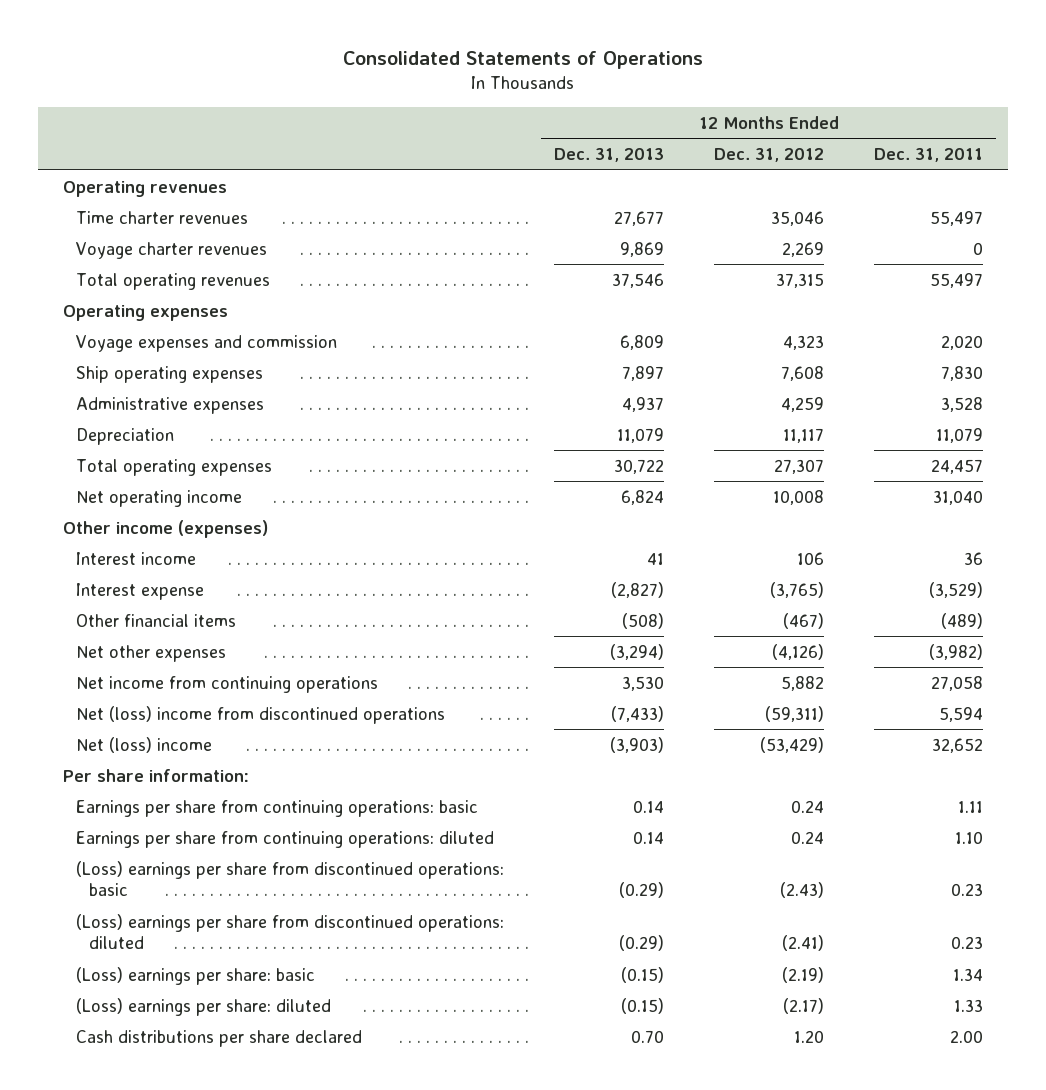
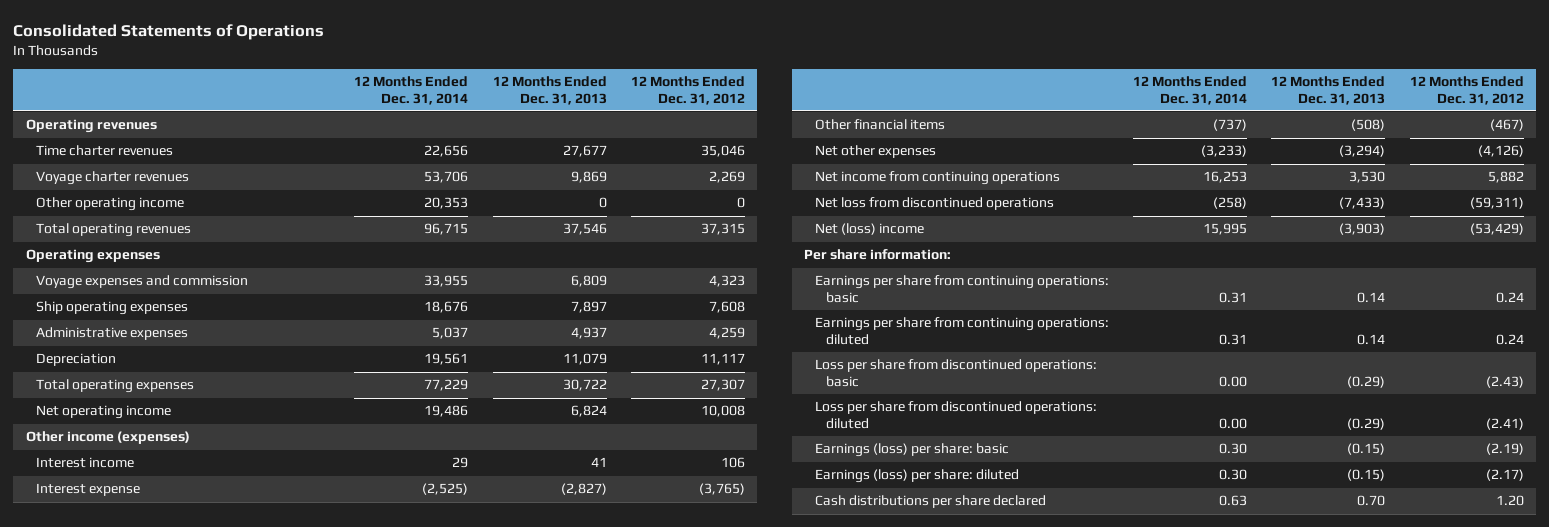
- | 12 Months Ended Dec. 31, 2013 | 12 Months Ended Dec. 31, 2012 | 12 Months Ended Dec. 31, 2011
+ | 12 Months Ended Dec. 31, 2014 | 12 Months Ended Dec. 31, 2013 | 12 Months Ended Dec. 31, 2012
+ Other operating income | 20,353 | 0 | 0
- Net (loss) income from discontinued operations | (7,433) | (59,311) | 5,594
+ Net loss from discontinued operations | (258) | (7,433) | (59,311)
- (Loss) earnings per share from discontinued operations: basic | (0.29) | (2.43) | 0.23
- (Loss) earnings per share from discontinued operations: diluted | (0.29) | (2.41) | 0.23
- (Loss) earnings per share: basic | (0.15) | (2.19) | 1.34
- (Loss) earnings per share: diluted | (0.15) | (2.17) | 1.33
+ Loss per share from discontinued operations: basic | 0.00 | (0.29) | (2.43)
+ Loss per share from discontinued operations: diluted | 0.00 | (0.29) | (2.41)
+ Earnings (loss) per share: basic | 0.30 | (0.15) | (2.19)
+ Earnings (loss) per share: diluted | 0.30 | (0.15) | (2.17)

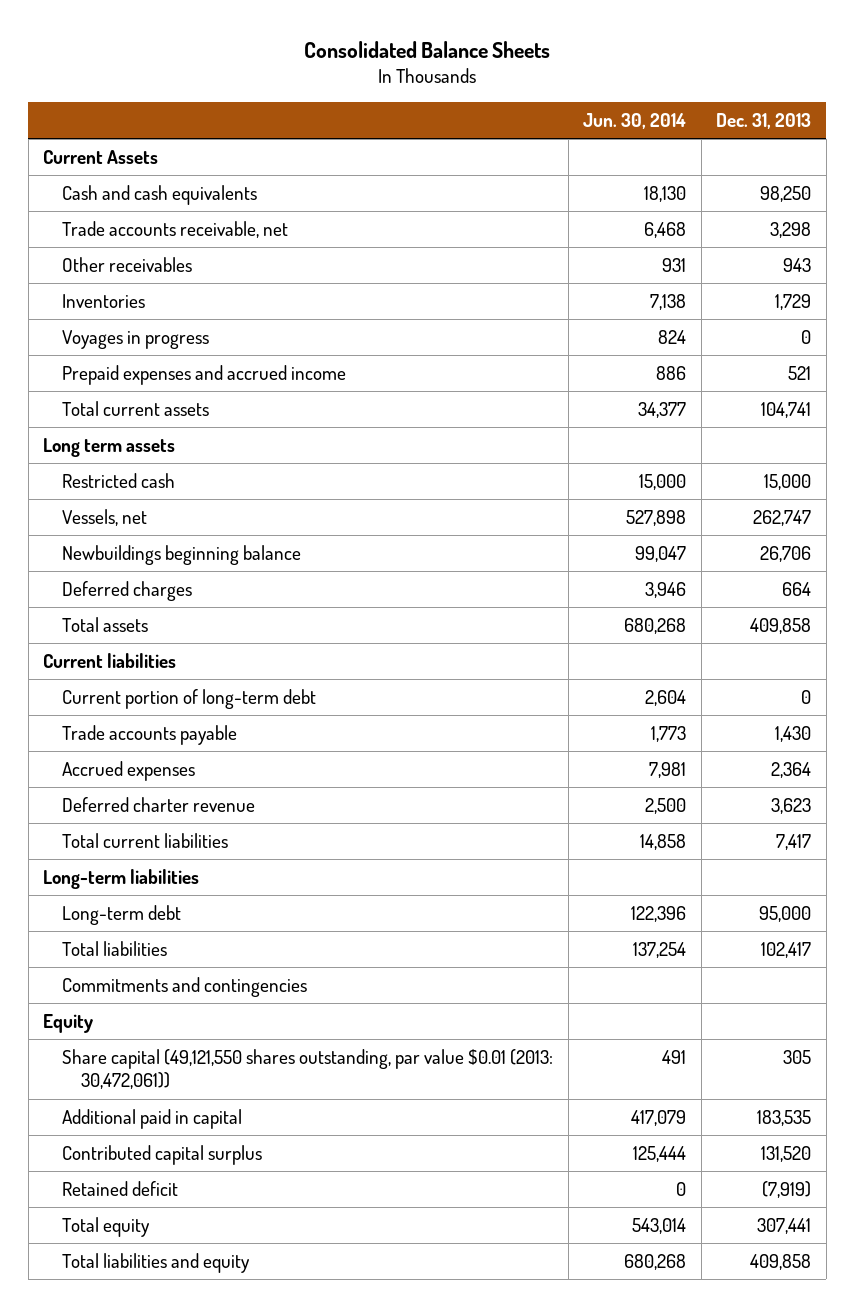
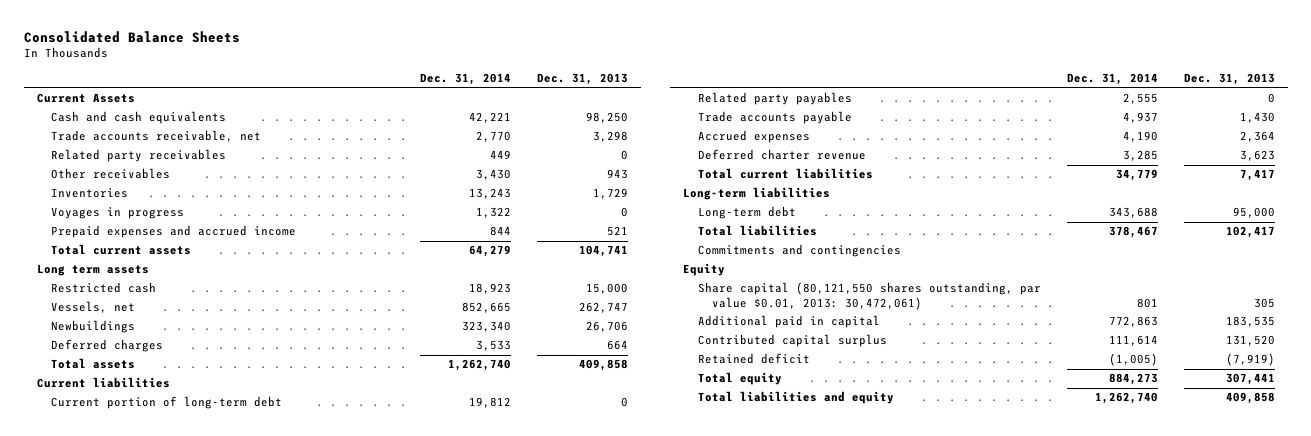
- | Jun. 30, 2014 | Dec. 31, 2013
+ | Dec. 31, 2014 | Dec. 31, 2013
+ Related party receivables | 449 | 0
- Newbuildings beginning balance | 99,047 | 26,706
+ Newbuildings | 323,340 | 26,706
+ Related party payables | 2,555 | 0
- Share capital (49,121,550 shares outstanding, par value $0.01 (2013: 30,472,061)) | 491 | 305
+ Share capital (80,121,550 shares outstanding, par value $0.01, 2013: 30,472,061) | 801 | 305

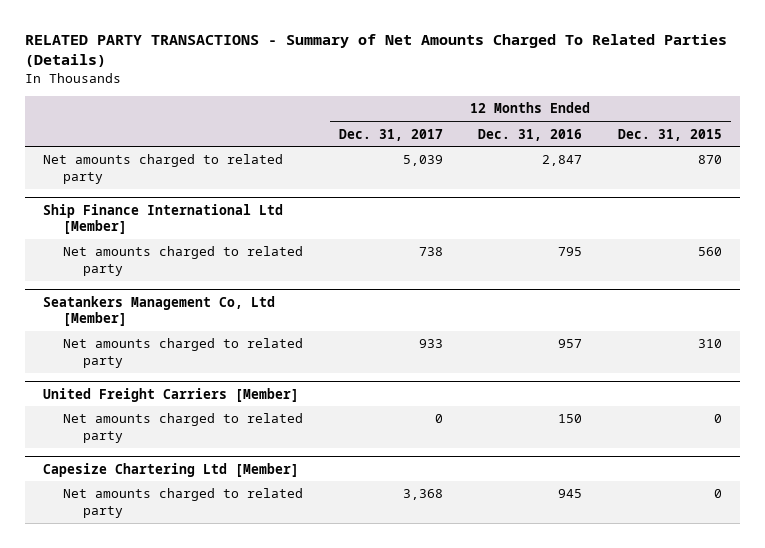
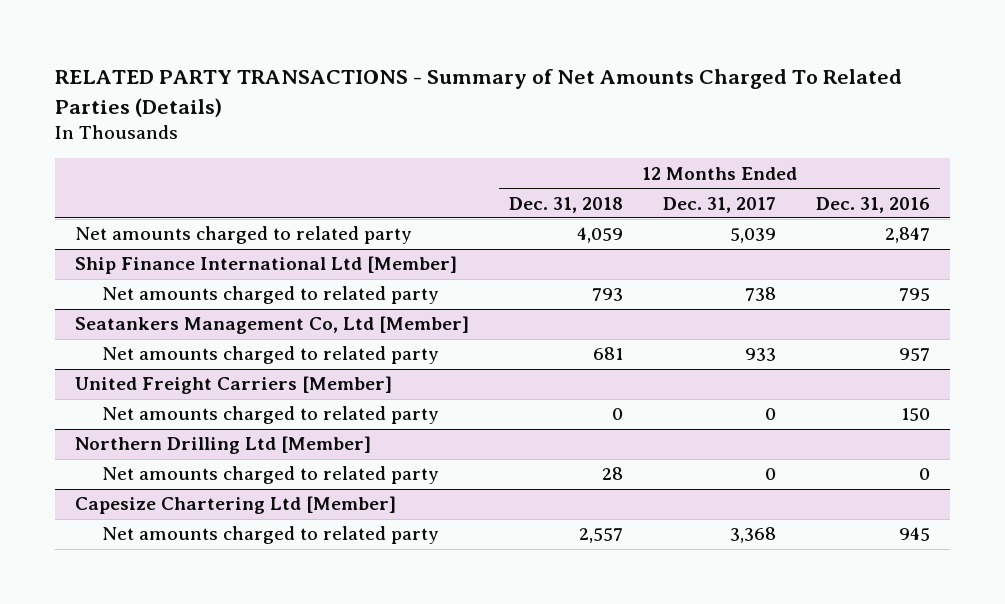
- | 12 Months Ended Dec. 31, 2017 | 12 Months Ended Dec. 31, 2016 | 12 Months Ended Dec. 31, 2015
+ | 12 Months Ended Dec. 31, 2018 | 12 Months Ended Dec. 31, 2017 | 12 Months Ended Dec. 31, 2016
+ Northern Drilling Ltd [Member]
+ Net amounts charged to related party | 28 | 0 | 0

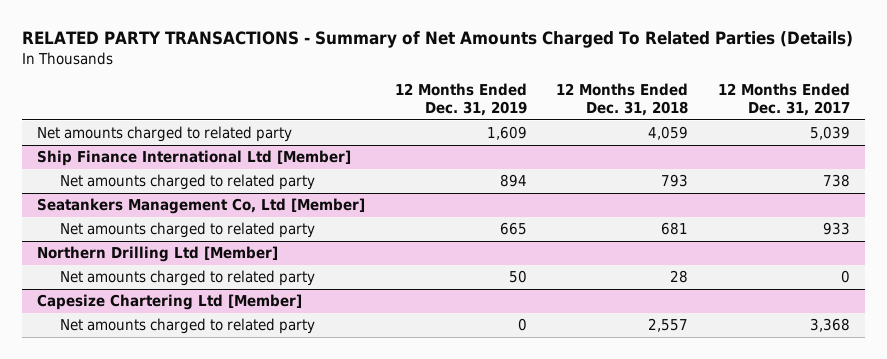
- | 12 Months Ended Dec. 31, 2018 | 12 Months Ended Dec. 31, 2017 | 12 Months Ended Dec. 31, 2016
+ | 12 Months Ended Dec. 31, 2019 | 12 Months Ended Dec. 31, 2018 | 12 Months Ended Dec. 31, 2017
- United Freight Carriers [Member]
- Net amounts charged to related party | 0 | 0 | 150

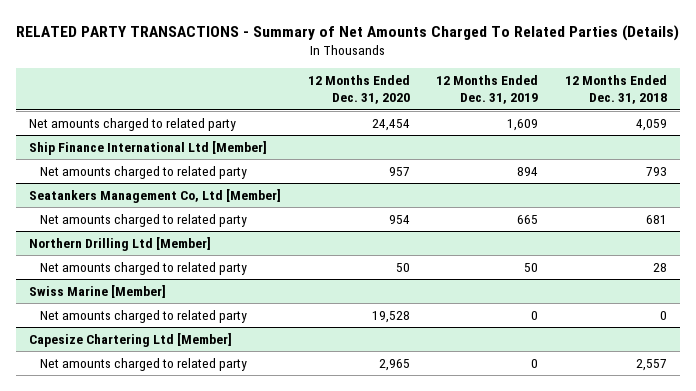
- | 12 Months Ended Dec. 31, 2019 | 12 Months Ended Dec. 31, 2018 | 12 Months Ended Dec. 31, 2017
+ | 12 Months Ended Dec. 31, 2020 | 12 Months Ended Dec. 31, 2019 | 12 Months Ended Dec. 31, 2018
+ Swiss Marine [Member]
+ Net amounts charged to related party | 19,528 | 0 | 0

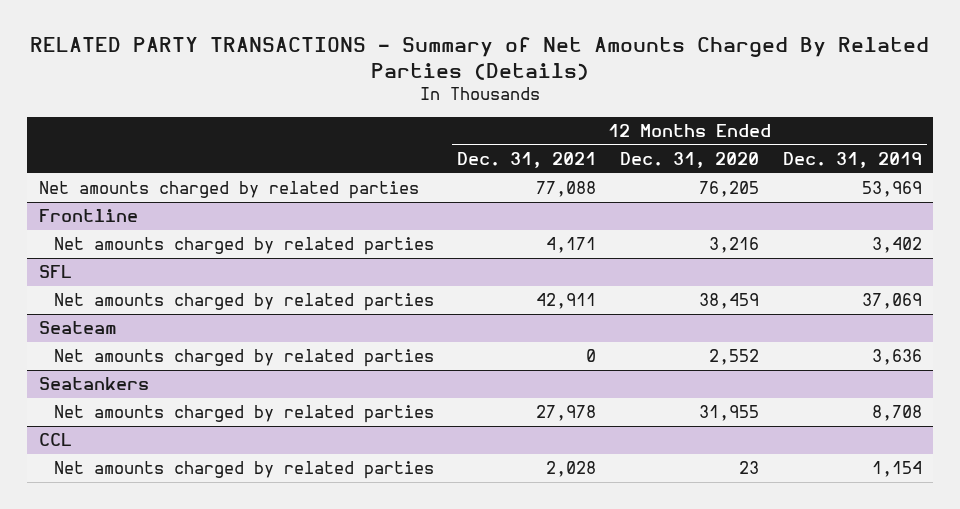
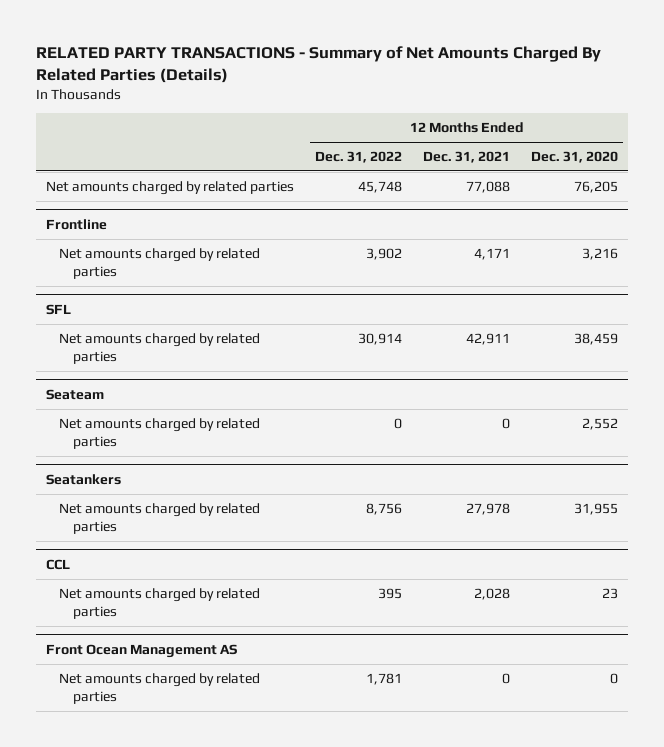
- | 12 Months Ended Dec. 31, 2021 | 12 Months Ended Dec. 31, 2020 | 12 Months Ended Dec. 31, 2019
+ | 12 Months Ended Dec. 31, 2022 | 12 Months Ended Dec. 31, 2021 | 12 Months Ended Dec. 31, 2020
+ Front Ocean Management AS
+ Net amounts charged by related parties | 1,781 | 0 | 0

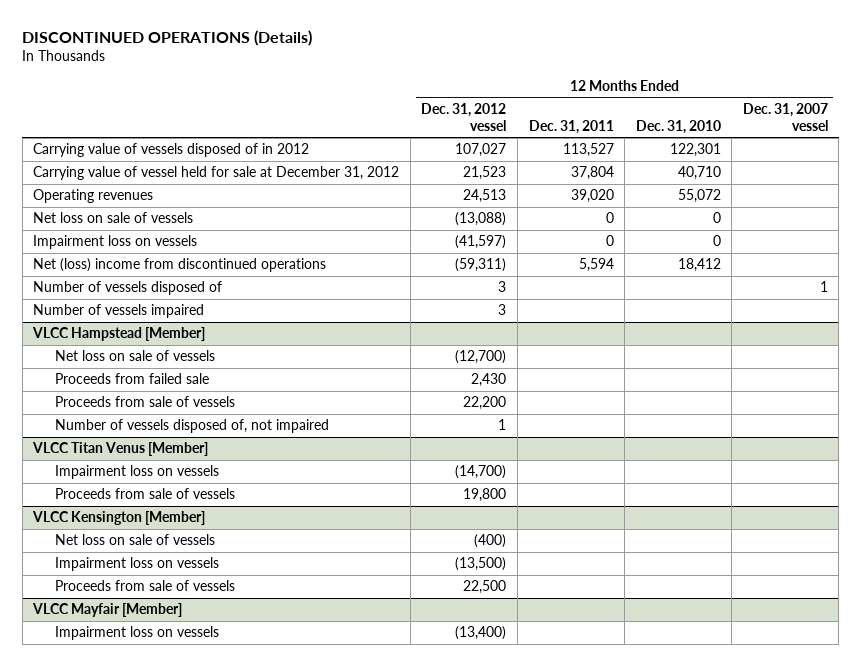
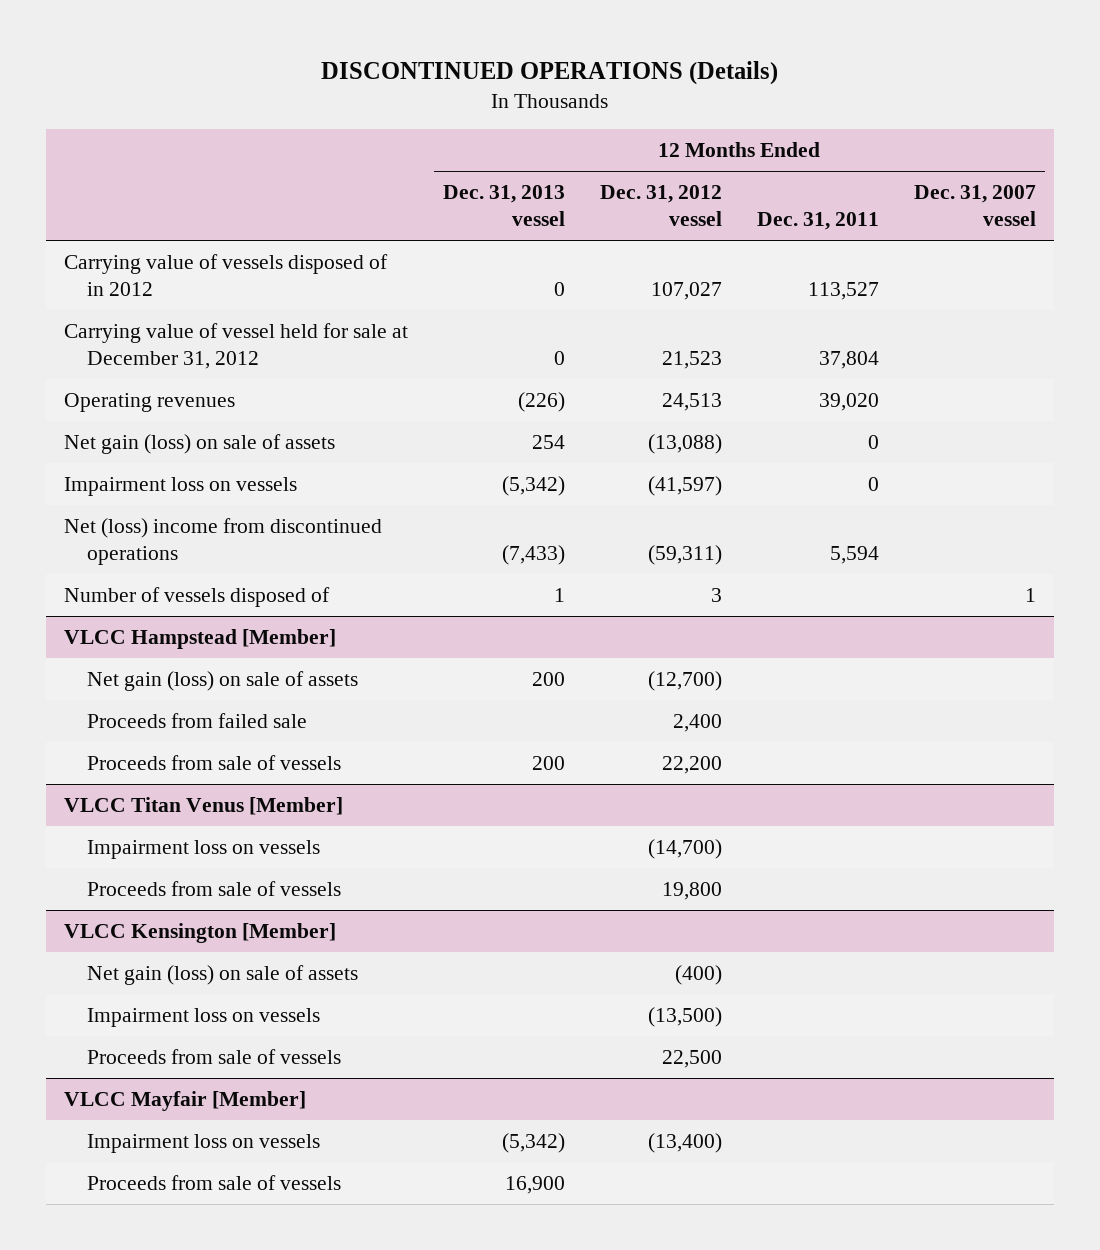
- | 12 Months Ended Dec. 31, 2012 vessel | 12 Months Ended Dec. 31, 2011 | 12 Months Ended Dec. 31, 2010 | 12 Months Ended Dec. 31, 2007 vessel
+ | 12 Months Ended Dec. 31, 2013 vessel | 12 Months Ended Dec. 31, 2012 vessel | 12 Months Ended Dec. 31, 2011 | 12 Months Ended Dec. 31, 2007 vessel
- Net loss on sale of vessels | (13,088) | 0 | 0 |
+ Net gain (loss) on sale of assets | 254 | (13,088) | 0 |
- Number of vessels impaired | 3 | | |
@ VLCC Hampstead [Member]
- Net loss on sale of vessels | (12,700) | | |
- Proceeds from failed sale | 2,430 | | |
+ Net gain (loss) on sale of assets | 200 | (12,700) | |
+ Proceeds from failed sale | | 2,400 | |
- Number of vessels disposed of, not impaired | 1 | | |
@ VLCC Kensington [Member]
- Net loss on sale of vessels | (400) | | |
+ Net gain (loss) on sale of assets | | (400) | |
@ VLCC Mayfair [Member]
+ Proceeds from sale of vessels | 16,900 | | |

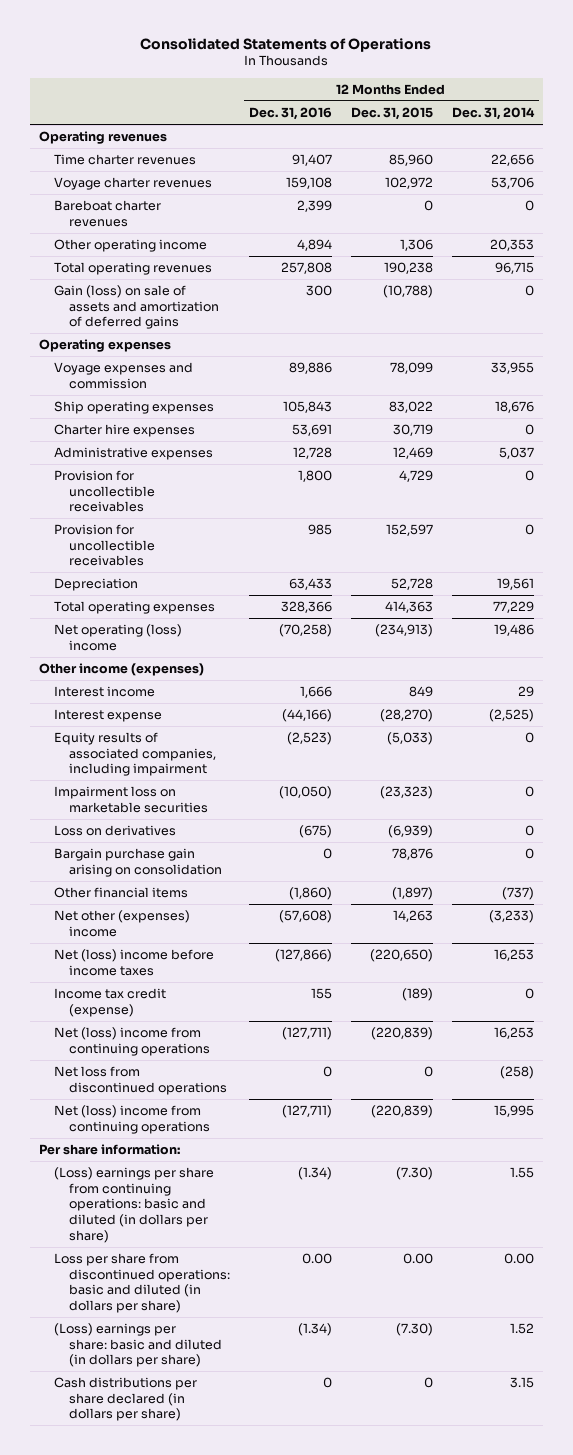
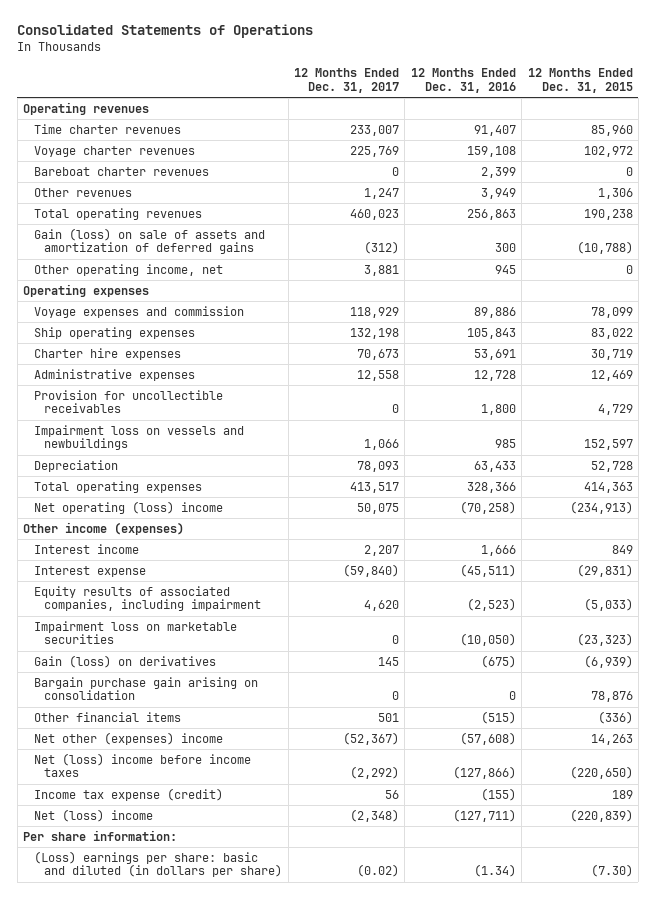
- | 12 Months Ended Dec. 31, 2016 | 12 Months Ended Dec. 31, 2015 | 12 Months Ended Dec. 31, 2014
+ | 12 Months Ended Dec. 31, 2017 | 12 Months Ended Dec. 31, 2016 | 12 Months Ended Dec. 31, 2015
- Other operating income | 4,894 | 1,306 | 20,353
- Total operating revenues | 257,808 | 190,238 | 96,715
+ Other revenues | 1,247 | 3,949 | 1,306
+ Total operating revenues | 460,023 | 256,863 | 190,238
+ Other operating income, net | 3,881 | 945 | 0
- Provision for uncollectible receivables | 985 | 152,597 | 0
+ Impairment loss on vessels and newbuildings | 1,066 | 985 | 152,597
- Interest expense | (44,166) | (28,270) | (2,525)
+ Interest expense | (59,840) | (45,511) | (29,831)
- Loss on derivatives | (675) | (6,939) | 0
+ Gain (loss) on derivatives | 145 | (675) | (6,939)
- Other financial items | (1,860) | (1,897) | (737)
+ Other financial items | 501 | (515) | (336)
- Income tax credit (expense) | 155 | (189) | 0
- Net (loss) income from continuing operations | (127,711) | (220,839) | 16,253
- Net loss from discontinued operations | 0 | 0 | (258)
- Net (loss) income from continuing operations | (127,711) | (220,839) | 15,995
+ Income tax expense (credit) | 56 | (155) | 189
+ Net (loss) income | (2,348) | (127,711) | (220,839)
- (Loss) earnings per share from continuing operations: basic and diluted (in dollars per share) | (1.34) | (7.30) | 1.55
- Loss per share from discontinued operations: basic and diluted (in dollars per share) | 0.00 | 0.00 | 0.00
- Cash distributions per share declared (in dollars per share) | 0 | 0 | 3.15

